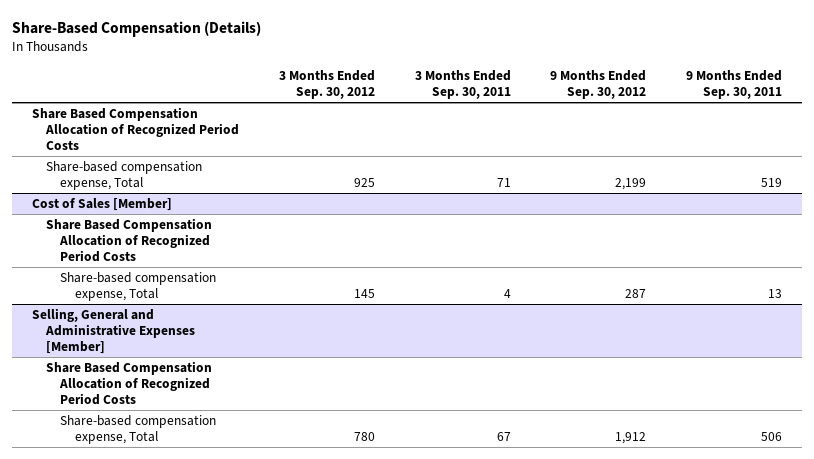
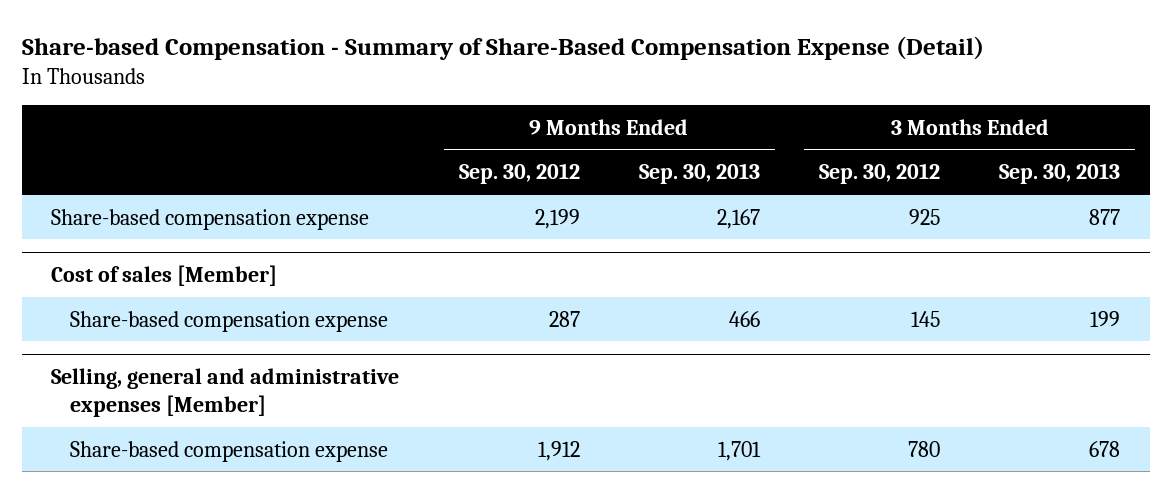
- Share-Based Compensation (Details)
+ Share-based Compensation - Summary of Share-Based Compensation Expense (Detail)
- | 3 Months Ended Sep. 30, 2012 | 3 Months Ended Sep. 30, 2011 | 9 Months Ended Sep. 30, 2012 | 9 Months Ended Sep. 30, 2011
+ | 9 Months Ended Sep. 30, 2012 | 9 Months Ended Sep. 30, 2013 | 3 Months Ended Sep. 30, 2012 | 3 Months Ended Sep. 30, 2013
- Share Based Compensation Allocation of Recognized Period Costs
- Share-based compensation expense, Total | 925 | 71 | 2,199 | 519
- Cost of Sales [Member]
- Share Based Compensation Allocation of Recognized Period Costs
- Share-based compensation expense, Total | 145 | 4 | 287 | 13
- Selling, General and Administrative Expenses [Member]
- Share Based Compensation Allocation of Recognized Period Costs
- Share-based compensation expense, Total | 780 | 67 | 1,912 | 506
+ Share-based compensation expense | 2,199 | 2,167 | 925 | 877
+ Cost of sales [Member]
+ Share-based compensation expense | 287 | 466 | 145 | 199
+ Selling, general and administrative expenses [Member]
+ Share-based compensation expense | 1,912 | 1,701 | 780 | 678

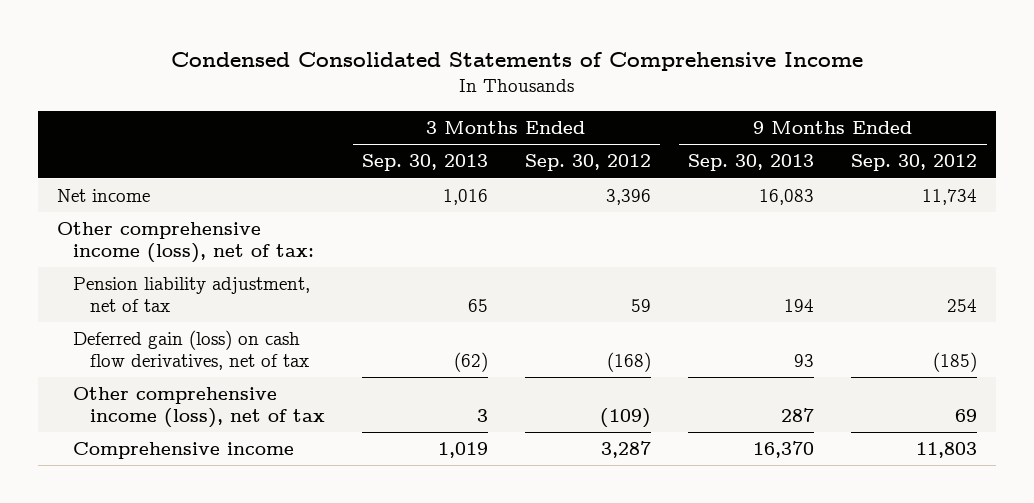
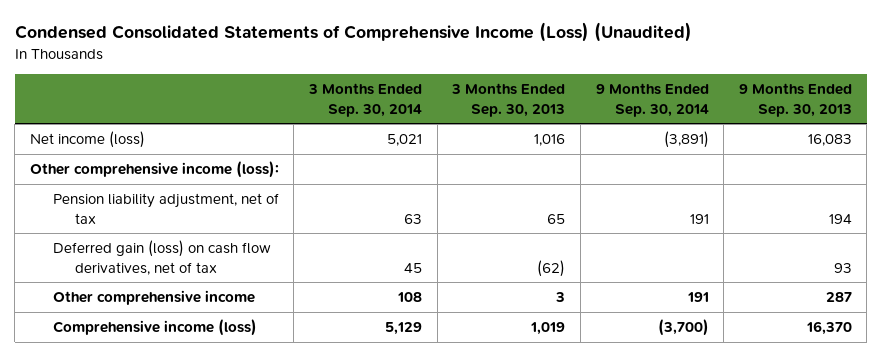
- Condensed Consolidated Statements of Comprehensive Income
+ Condensed Consolidated Statements of Comprehensive Income (Loss) (Unaudited)
- | 3 Months Ended Sep. 30, 2013 | 3 Months Ended Sep. 30, 2012 | 9 Months Ended Sep. 30, 2013 | 9 Months Ended Sep. 30, 2012
+ | 3 Months Ended Sep. 30, 2014 | 3 Months Ended Sep. 30, 2013 | 9 Months Ended Sep. 30, 2014 | 9 Months Ended Sep. 30, 2013
- Net income | 1,016 | 3,396 | 16,083 | 11,734
- Other comprehensive income (loss), net of tax:
+ Net income (loss) | 5,021 | 1,016 | (3,891) | 16,083
+ Other comprehensive income (loss):
- Other comprehensive income (loss), net of tax | 3 | (109) | 287 | 69
- Comprehensive income | 1,019 | 3,287 | 16,370 | 11,803
+ Other comprehensive income | 108 | 3 | 191 | 287
+ Comprehensive income (loss) | 5,129 | 1,019 | (3,700) | 16,370

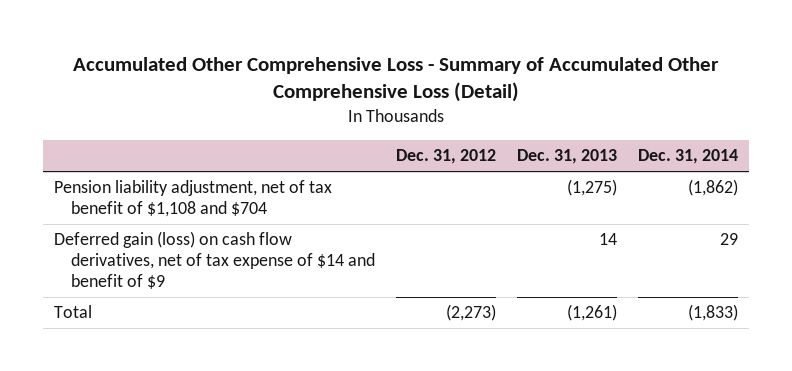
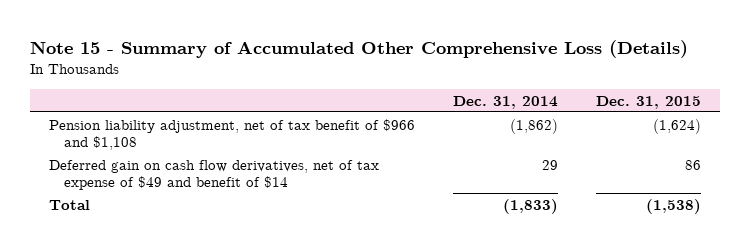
- Accumulated Other Comprehensive Loss - Summary of Accumulated Other Comprehensive Loss (Detail)
+ Note 15 - Summary of Accumulated Other Comprehensive Loss (Details)
- | Dec. 31, 2012 | Dec. 31, 2013 | Dec. 31, 2014
+ | Dec. 31, 2014 | Dec. 31, 2015
- Pension liability adjustment, net of tax benefit of $1,108 and $704 | | (1,275) | (1,862)
- Deferred gain (loss) on cash flow derivatives, net of tax expense of $14 and benefit of $9 | | 14 | 29
+ Pension liability adjustment, net of tax benefit of $966 and $1,108 | (1,862) | (1,624)
+ Deferred gain on cash flow derivatives, net of tax expense of $49 and benefit of $14 | 29 | 86

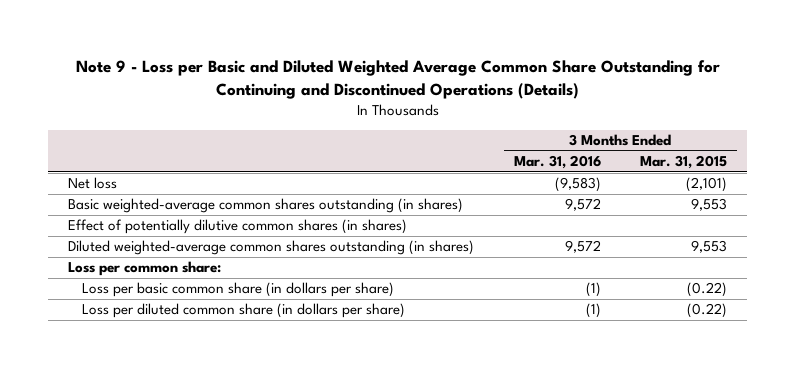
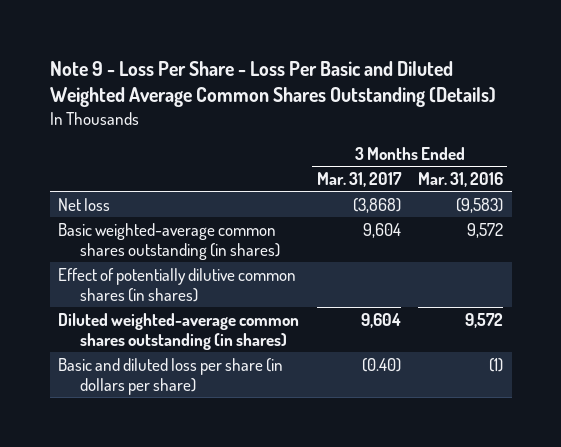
- Note 9 - Loss per Basic and Diluted Weighted Average Common Share Outstanding for Continuing and Discontinued Operations (Details)
+ Note 9 - Loss Per Share - Loss Per Basic and Diluted Weighted Average Common Shares Outstanding (Details)
- | 3 Months Ended Mar. 31, 2016 | 3 Months Ended Mar. 31, 2015
+ | 3 Months Ended Mar. 31, 2017 | 3 Months Ended Mar. 31, 2016
- Loss per common share:
- Loss per basic common share (in dollars per share) | (1) | (0.22)
- Loss per diluted common share (in dollars per share) | (1) | (0.22)
+ Basic and diluted loss per share (in dollars per share) | (0.40) | (1)

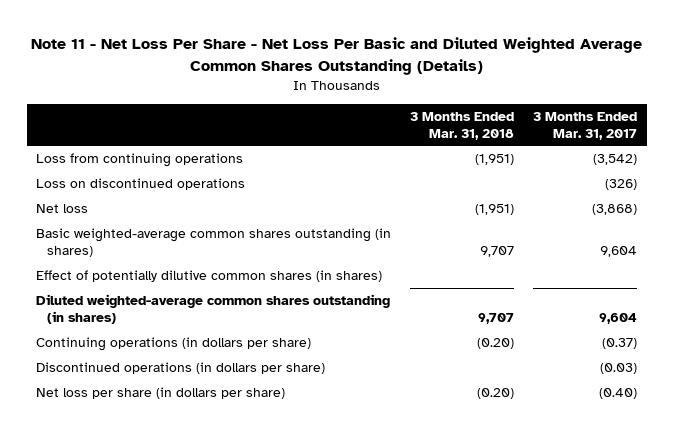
- Note 9 - Loss Per Share - Loss Per Basic and Diluted Weighted Average Common Shares Outstanding (Details)
+ Note 11 - Net Loss Per Share - Net Loss Per Basic and Diluted Weighted Average Common Shares Outstanding (Details)
- | 3 Months Ended Mar. 31, 2017 | 3 Months Ended Mar. 31, 2016
+ | 3 Months Ended Mar. 31, 2018 | 3 Months Ended Mar. 31, 2017
+ Loss from continuing operations | (1,951) | (3,542)
+ Loss on discontinued operations | | (326)
- Basic and diluted loss per share (in dollars per share) | (0.40) | (1)
+ Continuing operations (in dollars per share) | (0.20) | (0.37)
+ Discontinued operations (in dollars per share) | | (0.03)
+ Net loss per share (in dollars per share) | (0.20) | (0.40)

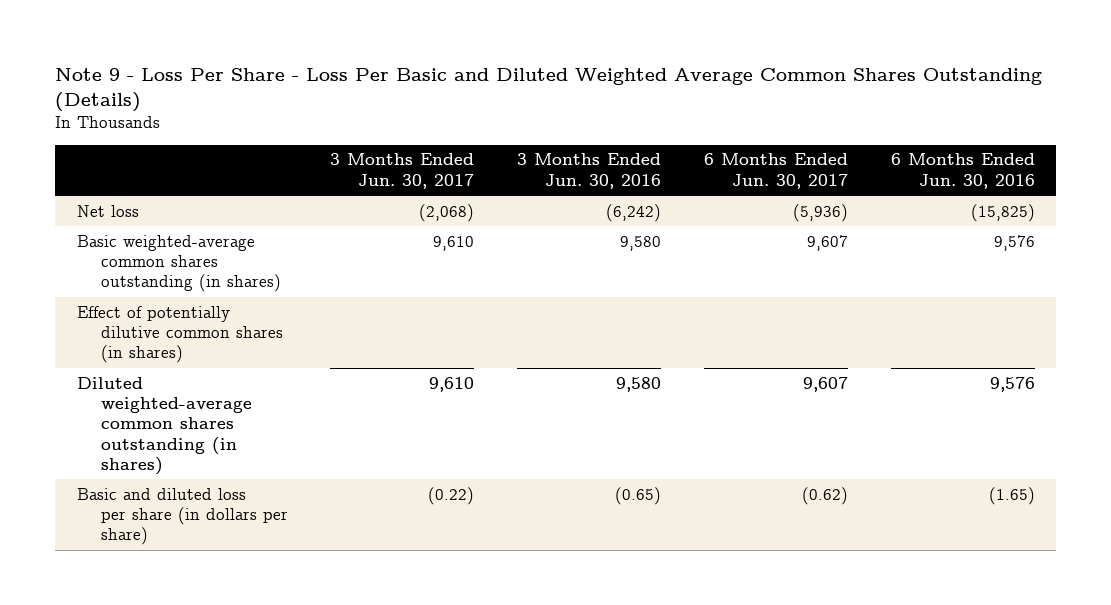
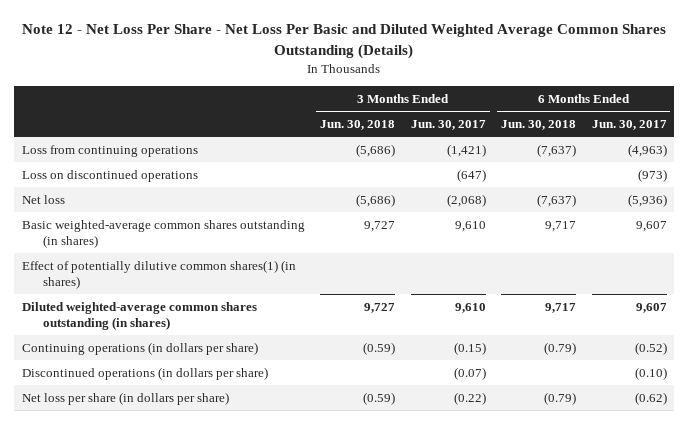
- Note 9 - Loss Per Share - Loss Per Basic and Diluted Weighted Average Common Shares Outstanding (Details)
+ Note 12 - Net Loss Per Share - Net Loss Per Basic and Diluted Weighted Average Common Shares Outstanding (Details)
- | 3 Months Ended Jun. 30, 2017 | 3 Months Ended Jun. 30, 2016 | 6 Months Ended Jun. 30, 2017 | 6 Months Ended Jun. 30, 2016
+ | 3 Months Ended Jun. 30, 2018 | 3 Months Ended Jun. 30, 2017 | 6 Months Ended Jun. 30, 2018 | 6 Months Ended Jun. 30, 2017
+ Loss from continuing operations | (5,686) | (1,421) | (7,637) | (4,963)
+ Loss on discontinued operations | | (647) | | (973)
- Effect of potentially dilutive common shares (in shares)
+ Effect of potentially dilutive common shares(1) (in shares)
- Basic and diluted loss per share (in dollars per share) | (0.22) | (0.65) | (0.62) | (1.65)
+ Continuing operations (in dollars per share) | (0.59) | (0.15) | (0.79) | (0.52)
+ Discontinued operations (in dollars per share) | | (0.07) | | (0.10)
+ Net loss per share (in dollars per share) | (0.59) | (0.22) | (0.79) | (0.62)

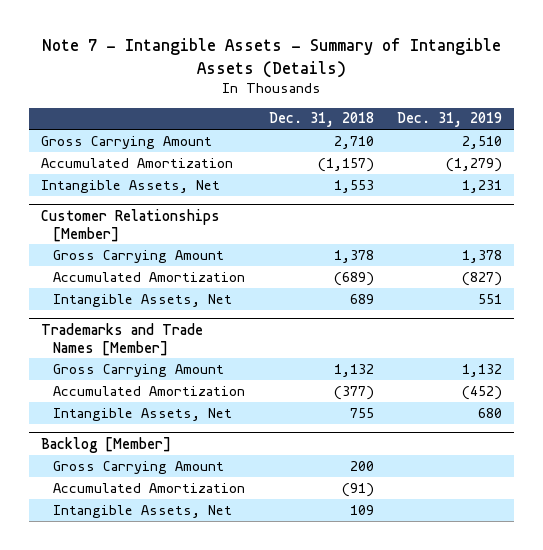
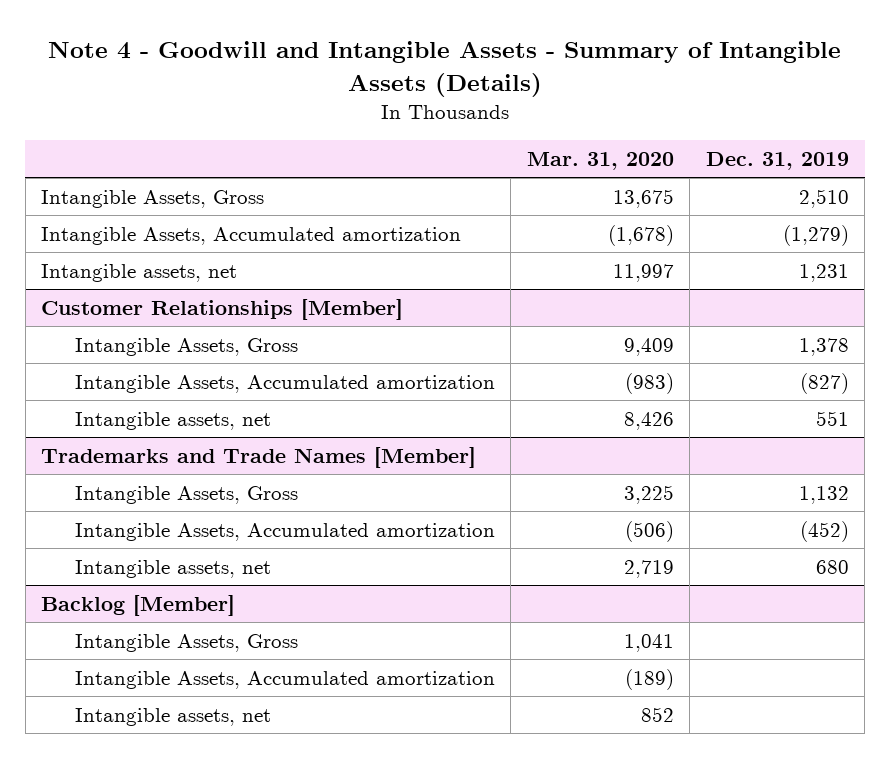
- Note 7 - Intangible Assets - Summary of Intangible Assets (Details)
+ Note 4 - Goodwill and Intangible Assets - Summary of Intangible Assets (Details)
- | Dec. 31, 2018 | Dec. 31, 2019
+ | Mar. 31, 2020 | Dec. 31, 2019
- Gross Carrying Amount | 2,710 | 2,510
- Accumulated Amortization | (1,157) | (1,279)
- Intangible Assets, Net | 1,553 | 1,231
+ Intangible Assets, Gross | 13,675 | 2,510
+ Intangible Assets, Accumulated amortization | (1,678) | (1,279)
+ Intangible assets, net | 11,997 | 1,231
@ Customer Relationships [Member]
- Gross Carrying Amount | 1,378 | 1,378
- Accumulated Amortization | (689) | (827)
- Intangible Assets, Net | 689 | 551
+ Intangible Assets, Gross | 9,409 | 1,378
+ Intangible Assets, Accumulated amortization | (983) | (827)
+ Intangible assets, net | 8,426 | 551
@ Trademarks and Trade Names [Member]
- Gross Carrying Amount | 1,132 | 1,132
- Accumulated Amortization | (377) | (452)
- Intangible Assets, Net | 755 | 680
+ Intangible Assets, Gross | 3,225 | 1,132
+ Intangible Assets, Accumulated amortization | (506) | (452)
+ Intangible assets, net | 2,719 | 680
@ Backlog [Member]
- Gross Carrying Amount | 200 |
- Accumulated Amortization | (91) |
- Intangible Assets, Net | 109 |
+ Intangible Assets, Gross | 1,041 |
+ Intangible Assets, Accumulated amortization | (189) |
+ Intangible assets, net | 852 |

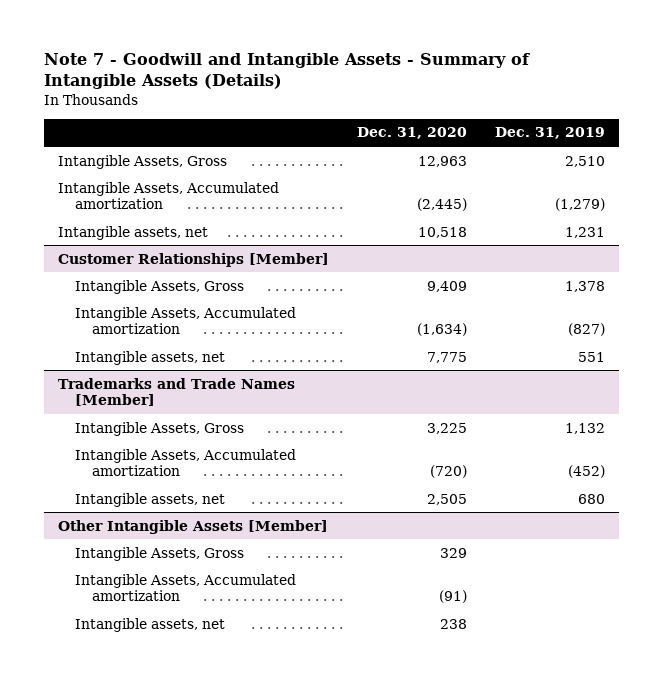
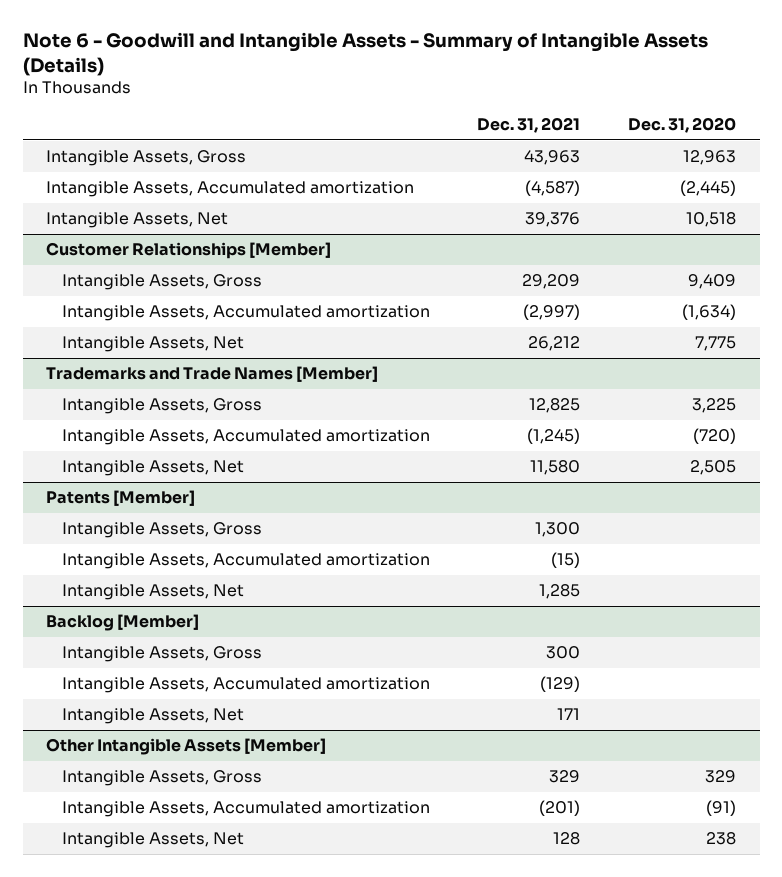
- Note 7 - Goodwill and Intangible Assets - Summary of Intangible Assets (Details)
+ Note 6 - Goodwill and Intangible Assets - Summary of Intangible Assets (Details)
- | Dec. 31, 2020 | Dec. 31, 2019
+ | Dec. 31, 2021 | Dec. 31, 2020
- Intangible assets, net | 10,518 | 1,231
+ Intangible Assets, Net | 39,376 | 10,518
@ Customer Relationships [Member]
- Intangible assets, net | 7,775 | 551
+ Intangible Assets, Net | 26,212 | 7,775
@ Trademarks and Trade Names [Member]
- Intangible assets, net | 2,505 | 680
+ Intangible Assets, Net | 11,580 | 2,505
+ Patents [Member]
+ Intangible Assets, Gross | 1,300 |
+ Intangible Assets, Accumulated amortization | (15) |
+ Intangible Assets, Net | 1,285 |
+ Backlog [Member]
+ Intangible Assets, Gross | 300 |
+ Intangible Assets, Accumulated amortization | (129) |
+ Intangible Assets, Net | 171 |
@ Other Intangible Assets [Member]
- Intangible assets, net | 238 |
+ Intangible Assets, Net | 128 | 238

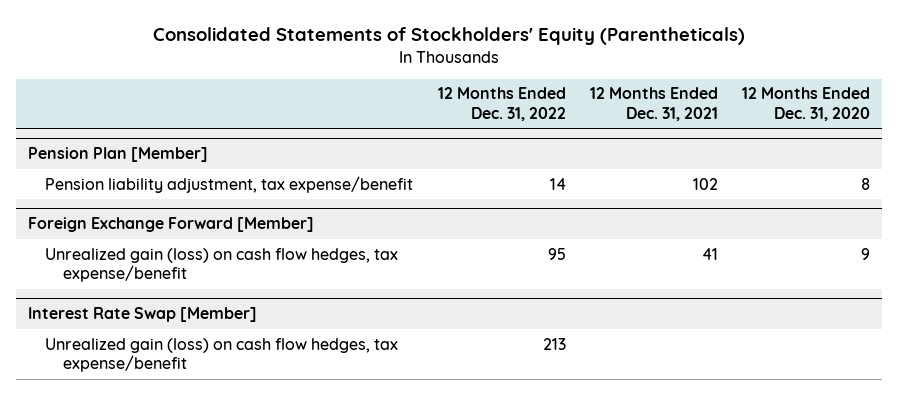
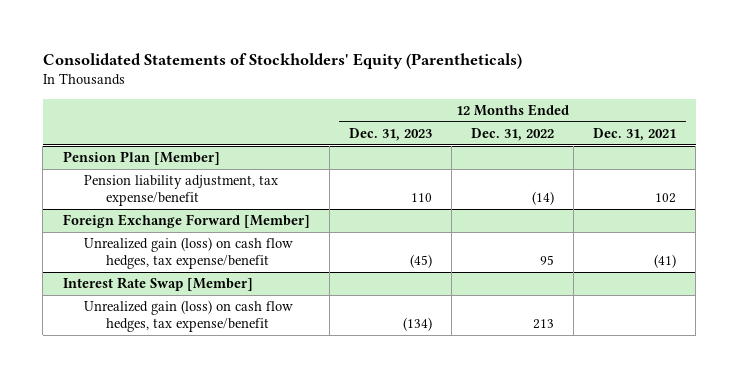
- | 12 Months Ended Dec. 31, 2022 | 12 Months Ended Dec. 31, 2021 | 12 Months Ended Dec. 31, 2020
+ | 12 Months Ended Dec. 31, 2023 | 12 Months Ended Dec. 31, 2022 | 12 Months Ended Dec. 31, 2021
@ Pension Plan [Member]
- Pension liability adjustment, tax expense/benefit | 14 | 102 | 8
+ Pension liability adjustment, tax expense/benefit | 110 | (14) | 102
@ Foreign Exchange Forward [Member]
- Unrealized gain (loss) on cash flow hedges, tax expense/benefit | 95 | 41 | 9
+ Unrealized gain (loss) on cash flow hedges, tax expense/benefit | (45) | 95 | (41)

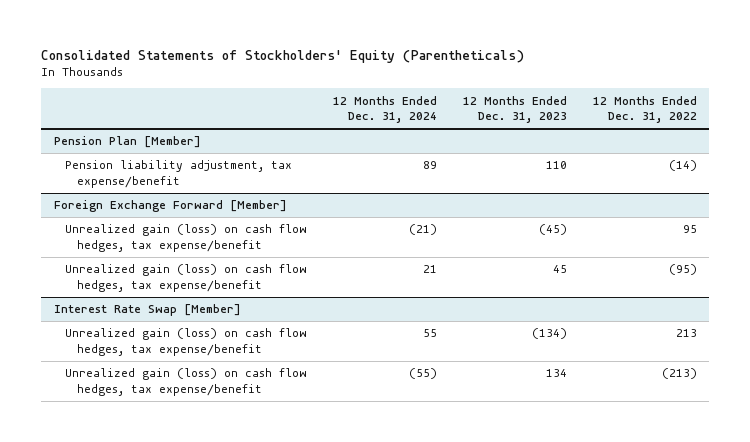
- | 12 Months Ended Dec. 31, 2023 | 12 Months Ended Dec. 31, 2022 | 12 Months Ended Dec. 31, 2021
+ | 12 Months Ended Dec. 31, 2024 | 12 Months Ended Dec. 31, 2023 | 12 Months Ended Dec. 31, 2022
@ Foreign Exchange Forward [Member]
+ Unrealized gain (loss) on cash flow hedges, tax expense/benefit | 21 | 45 | (95)
@ Interest Rate Swap [Member]
+ Unrealized gain (loss) on cash flow hedges, tax expense/benefit | (55) | 134 | (213)

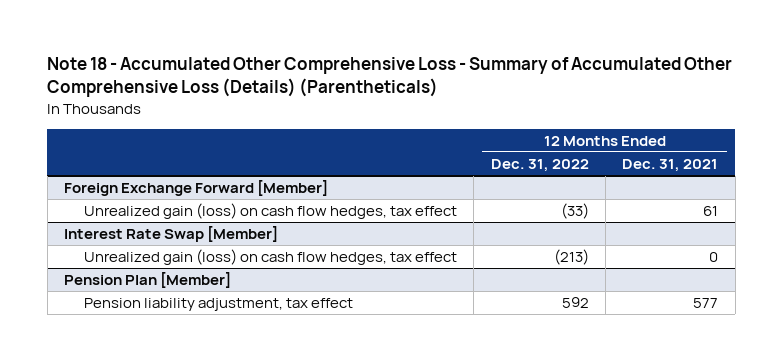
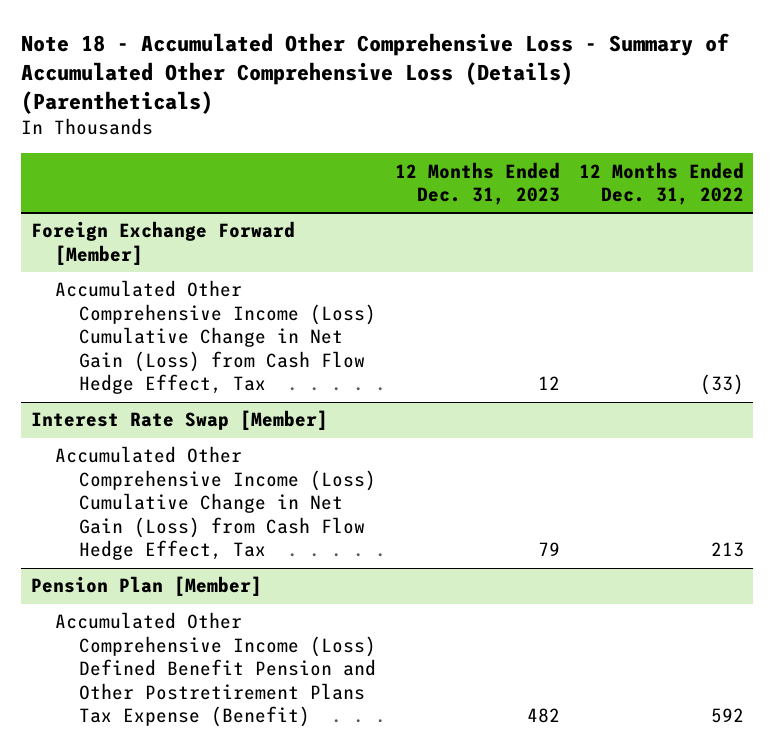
- | 12 Months Ended Dec. 31, 2022 | 12 Months Ended Dec. 31, 2021
+ | 12 Months Ended Dec. 31, 2023 | 12 Months Ended Dec. 31, 2022
@ Foreign Exchange Forward [Member]
- Unrealized gain (loss) on cash flow hedges, tax effect | (33) | 61
+ Accumulated Other Comprehensive Income (Loss) Cumulative Change in Net Gain (Loss) from Cash Flow Hedge Effect, Tax | 12 | (33)
@ Interest Rate Swap [Member]
- Unrealized gain (loss) on cash flow hedges, tax effect | (213) | 0
+ Accumulated Other Comprehensive Income (Loss) Cumulative Change in Net Gain (Loss) from Cash Flow Hedge Effect, Tax | 79 | 213
@ Pension Plan [Member]
- Pension liability adjustment, tax effect | 592 | 577
+ Accumulated Other Comprehensive Income (Loss) Defined Benefit Pension and Other Postretirement Plans Tax Expense (Benefit) | 482 | 592

